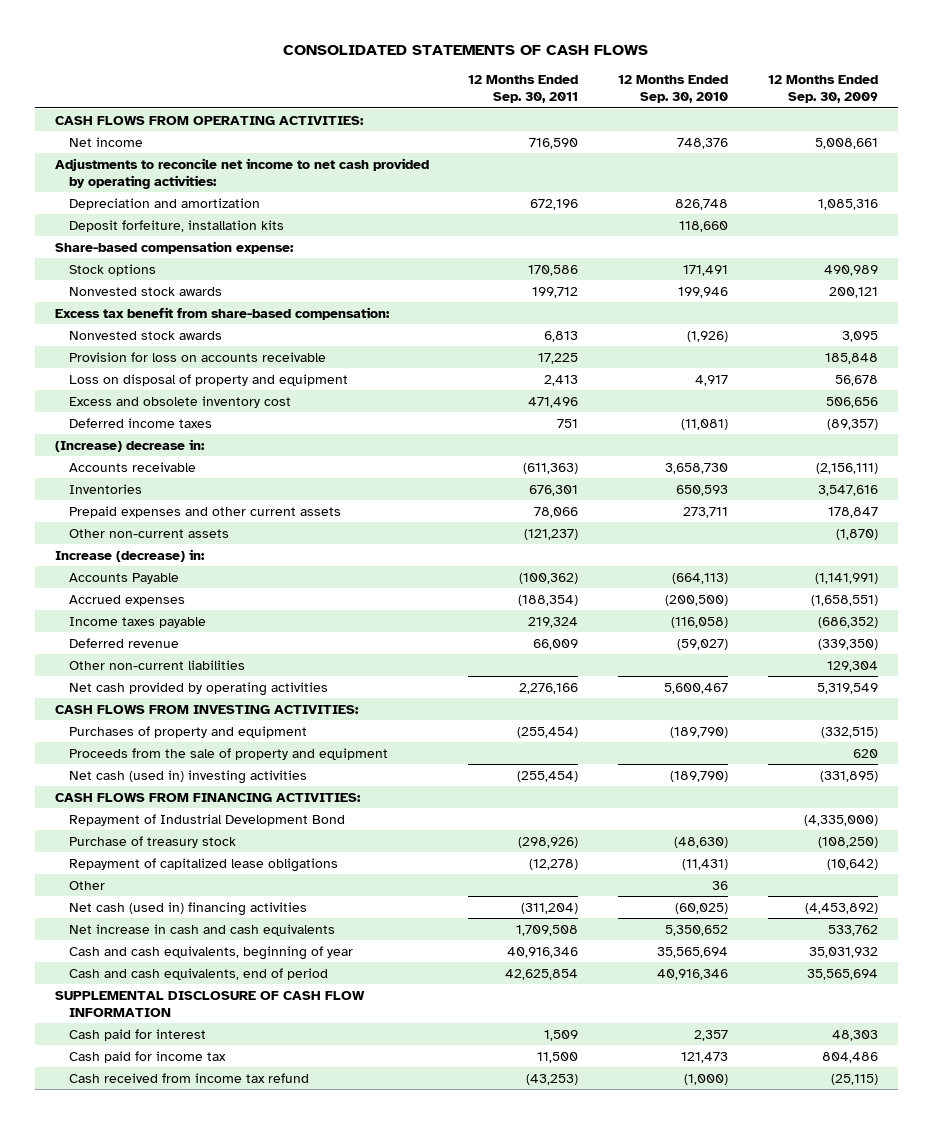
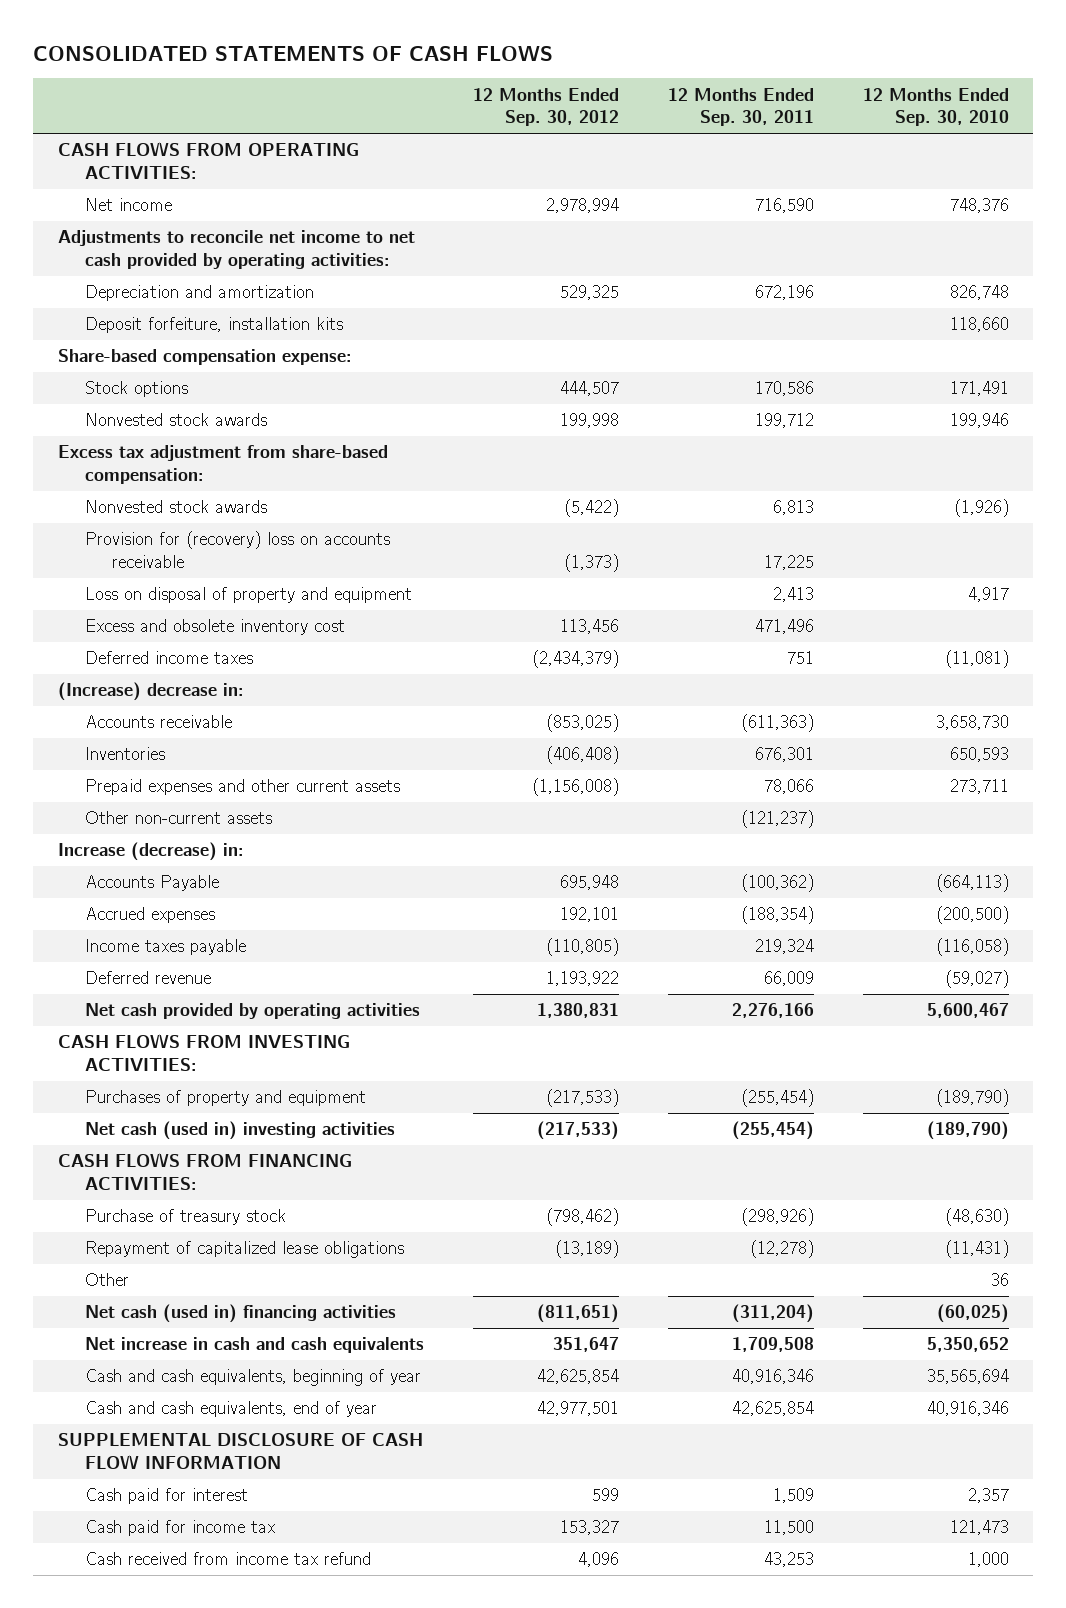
- | 12 Months Ended Sep. 30, 2011 | 12 Months Ended Sep. 30, 2010 | 12 Months Ended Sep. 30, 2009
+ | 12 Months Ended Sep. 30, 2012 | 12 Months Ended Sep. 30, 2011 | 12 Months Ended Sep. 30, 2010
- Excess tax benefit from share-based compensation:
+ Excess tax adjustment from share-based compensation:
- Provision for loss on accounts receivable | 17,225 | | 185,848
+ Provision for (recovery) loss on accounts receivable | (1,373) | 17,225 |
- Other non-current liabilities | | | 129,304
- Proceeds from the sale of property and equipment | | | 620
- Repayment of Industrial Development Bond | | | (4,335,000)
- Cash and cash equivalents, end of period | 42,625,854 | 40,916,346 | 35,565,694
+ Cash and cash equivalents, end of year | 42,977,501 | 42,625,854 | 40,916,346
- Cash received from income tax refund | (43,253) | (1,000) | (25,115)
+ Cash received from income tax refund | 4,096 | 43,253 | 1,000

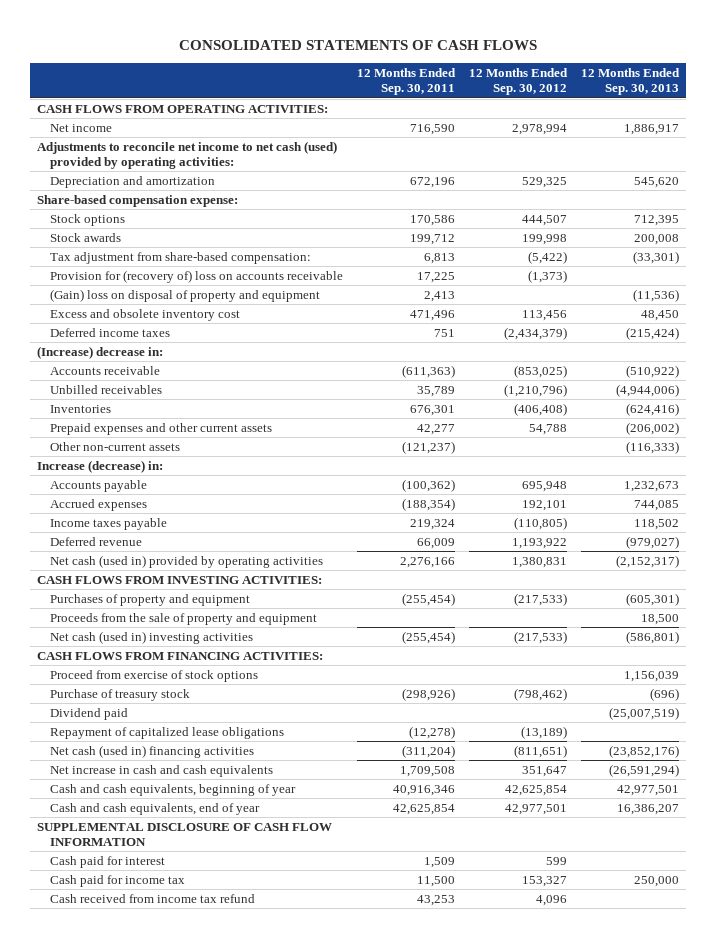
- | 12 Months Ended Sep. 30, 2012 | 12 Months Ended Sep. 30, 2011 | 12 Months Ended Sep. 30, 2010
+ | 12 Months Ended Sep. 30, 2011 | 12 Months Ended Sep. 30, 2012 | 12 Months Ended Sep. 30, 2013
- Adjustments to reconcile net income to net cash provided by operating activities:
+ Adjustments to reconcile net income to net cash (used) provided by operating activities:
- Deposit forfeiture, installation kits | | | 118,660
- Nonvested stock awards | 199,998 | 199,712 | 199,946
- Excess tax adjustment from share-based compensation:
- Nonvested stock awards | (5,422) | 6,813 | (1,926)
- Provision for (recovery) loss on accounts receivable | (1,373) | 17,225 |
- Loss on disposal of property and equipment | | 2,413 | 4,917
+ Stock awards | 199,712 | 199,998 | 200,008
+ Tax adjustment from share-based compensation: | 6,813 | (5,422) | (33,301)
+ Provision for (recovery of) loss on accounts receivable | 17,225 | (1,373) |
+ (Gain) loss on disposal of property and equipment | 2,413 | | (11,536)
+ Unbilled receivables | 35,789 | (1,210,796) | (4,944,006)
- Prepaid expenses and other current assets | (1,156,008) | 78,066 | 273,711
+ Prepaid expenses and other current assets | 42,277 | 54,788 | (206,002)
- Accounts Payable | 695,948 | (100,362) | (664,113)
+ Accounts payable | (100,362) | 695,948 | 1,232,673
- Net cash provided by operating activities | 1,380,831 | 2,276,166 | 5,600,467
+ Net cash (used in) provided by operating activities | 2,276,166 | 1,380,831 | (2,152,317)
+ Proceeds from the sale of property and equipment | | | 18,500
+ Proceed from exercise of stock options | | | 1,156,039
+ Dividend paid | | | (25,007,519)
- Other | | | 36

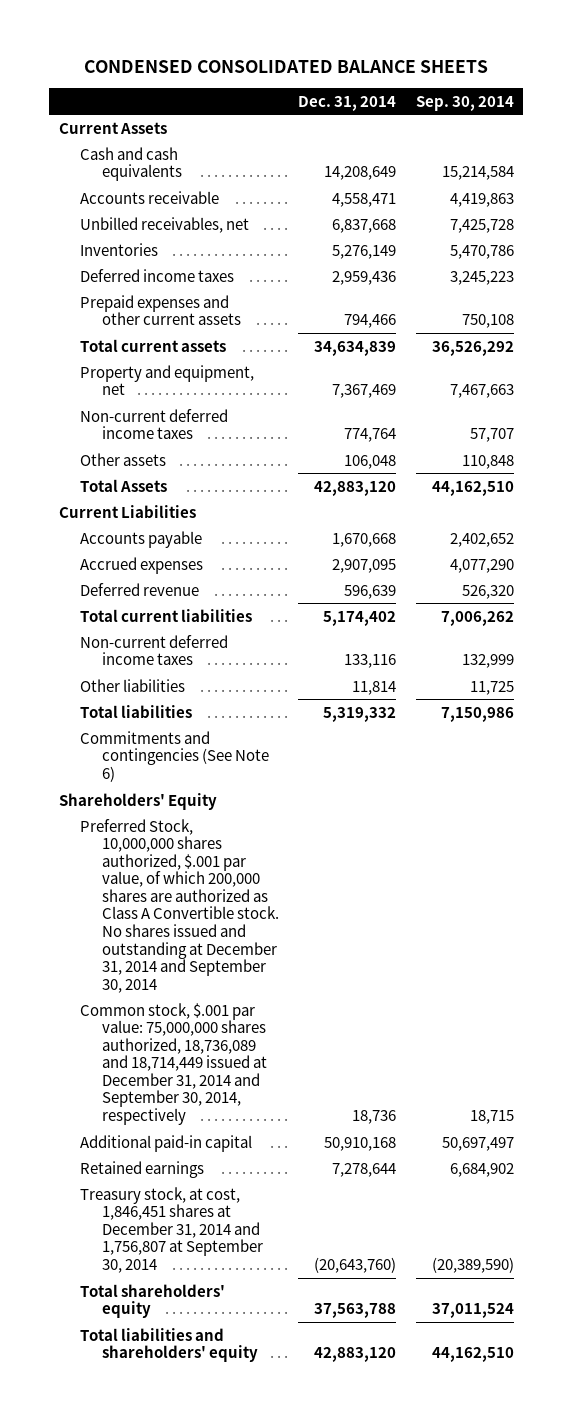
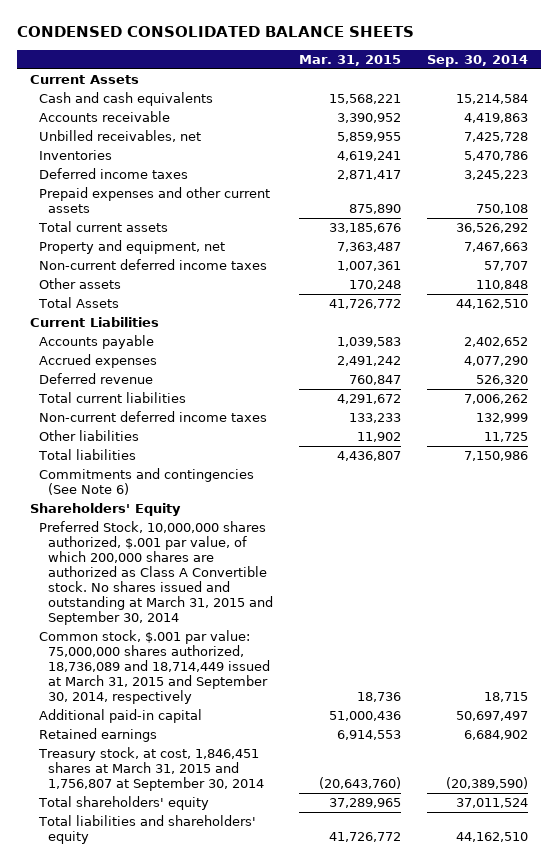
- | Dec. 31, 2014 | Sep. 30, 2014
+ | Mar. 31, 2015 | Sep. 30, 2014
- Preferred Stock, 10,000,000 shares authorized, $.001 par value, of which 200,000 shares are authorized as Class A Convertible stock. No shares issued and outstanding at December 31, 2014 and September 30, 2014
- Common stock, $.001 par value: 75,000,000 shares authorized, 18,736,089 and 18,714,449 issued at December 31, 2014 and September 30, 2014, respectively | 18,736 | 18,715
+ Preferred Stock, 10,000,000 shares authorized, $.001 par value, of which 200,000 shares are authorized as Class A Convertible stock. No shares issued and outstanding at March 31, 2015 and September 30, 2014
+ Common stock, $.001 par value: 75,000,000 shares authorized, 18,736,089 and 18,714,449 issued at March 31, 2015 and September 30, 2014, respectively | 18,736 | 18,715
- Treasury stock, at cost, 1,846,451 shares at December 31, 2014 and 1,756,807 at September 30, 2014 | (20,643,760) | (20,389,590)
+ Treasury stock, at cost, 1,846,451 shares at March 31, 2015 and 1,756,807 at September 30, 2014 | (20,643,760) | (20,389,590)

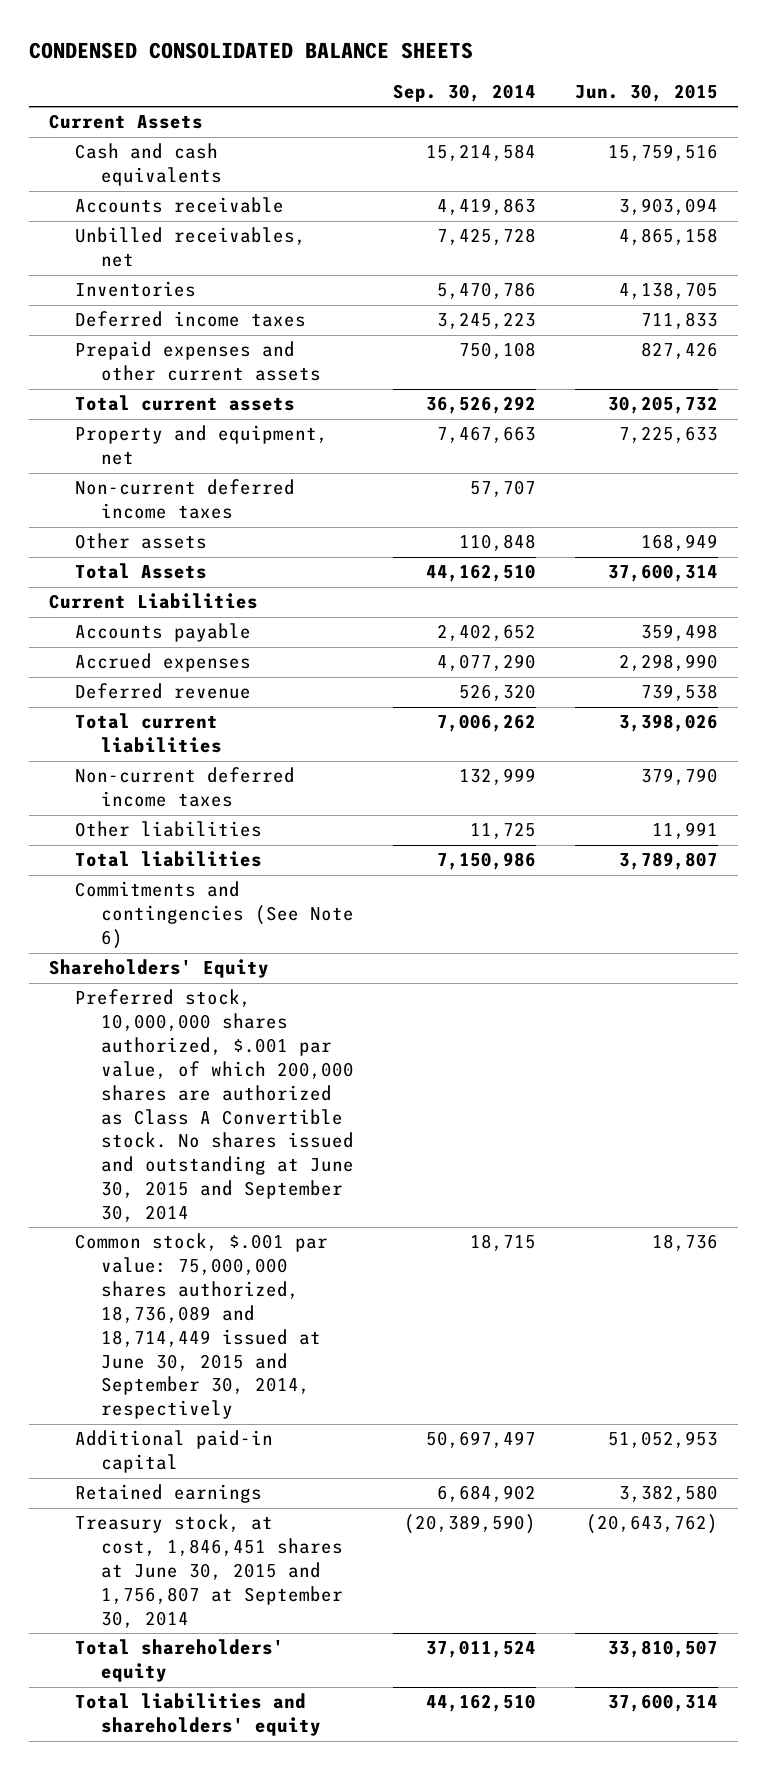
- | Mar. 31, 2015 | Sep. 30, 2014
+ | Sep. 30, 2014 | Jun. 30, 2015
- Preferred Stock, 10,000,000 shares authorized, $.001 par value, of which 200,000 shares are authorized as Class A Convertible stock. No shares issued and outstanding at March 31, 2015 and September 30, 2014
- Common stock, $.001 par value: 75,000,000 shares authorized, 18,736,089 and 18,714,449 issued at March 31, 2015 and September 30, 2014, respectively | 18,736 | 18,715
+ Preferred stock, 10,000,000 shares authorized, $.001 par value, of which 200,000 shares are authorized as Class A Convertible stock. No shares issued and outstanding at June 30, 2015 and September 30, 2014
+ Common stock, $.001 par value: 75,000,000 shares authorized, 18,736,089 and 18,714,449 issued at June 30, 2015 and September 30, 2014, respectively | 18,715 | 18,736
- Treasury stock, at cost, 1,846,451 shares at March 31, 2015 and 1,756,807 at September 30, 2014 | (20,643,760) | (20,389,590)
+ Treasury stock, at cost, 1,846,451 shares at June 30, 2015 and 1,756,807 at September 30, 2014 | (20,389,590) | (20,643,762)

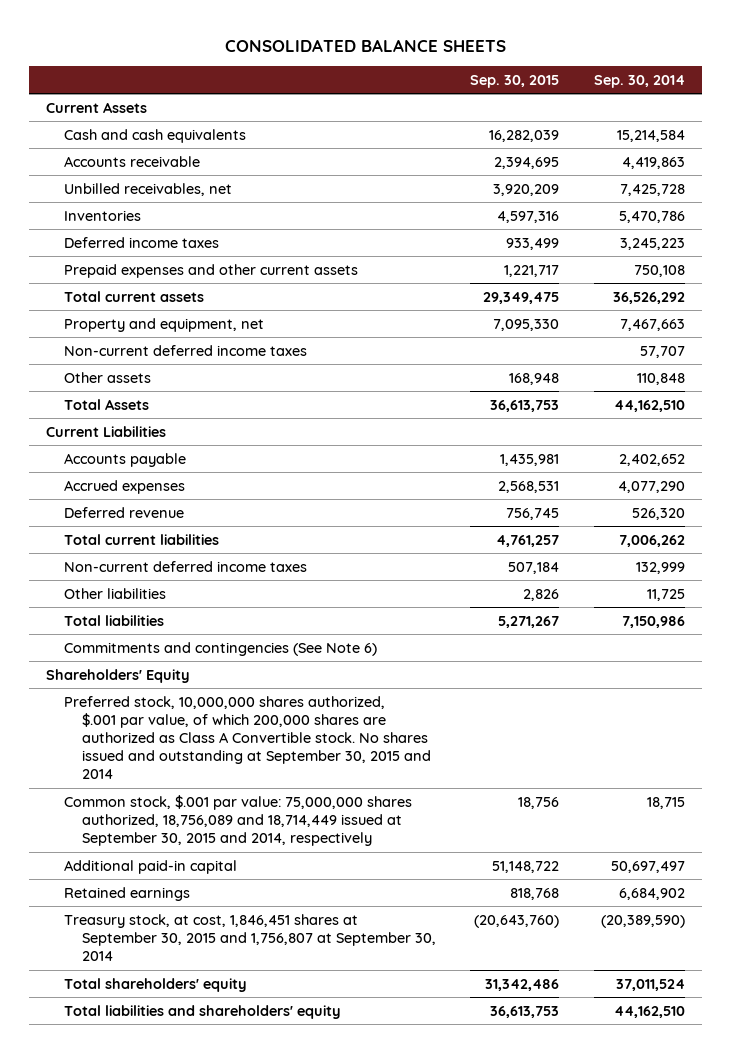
- CONDENSED CONSOLIDATED BALANCE SHEETS
+ CONSOLIDATED BALANCE SHEETS
- | Sep. 30, 2014 | Jun. 30, 2015
+ | Sep. 30, 2015 | Sep. 30, 2014
- Preferred stock, 10,000,000 shares authorized, $.001 par value, of which 200,000 shares are authorized as Class A Convertible stock. No shares issued and outstanding at June 30, 2015 and September 30, 2014
- Common stock, $.001 par value: 75,000,000 shares authorized, 18,736,089 and 18,714,449 issued at June 30, 2015 and September 30, 2014, respectively | 18,715 | 18,736
+ Preferred stock, 10,000,000 shares authorized, $.001 par value, of which 200,000 shares are authorized as Class A Convertible stock. No shares issued and outstanding at September 30, 2015 and 2014
+ Common stock, $.001 par value: 75,000,000 shares authorized, 18,756,089 and 18,714,449 issued at September 30, 2015 and 2014, respectively | 18,756 | 18,715
- Treasury stock, at cost, 1,846,451 shares at June 30, 2015 and 1,756,807 at September 30, 2014 | (20,389,590) | (20,643,762)
+ Treasury stock, at cost, 1,846,451 shares at September 30, 2015 and 1,756,807 at September 30, 2014 | (20,643,760) | (20,389,590)

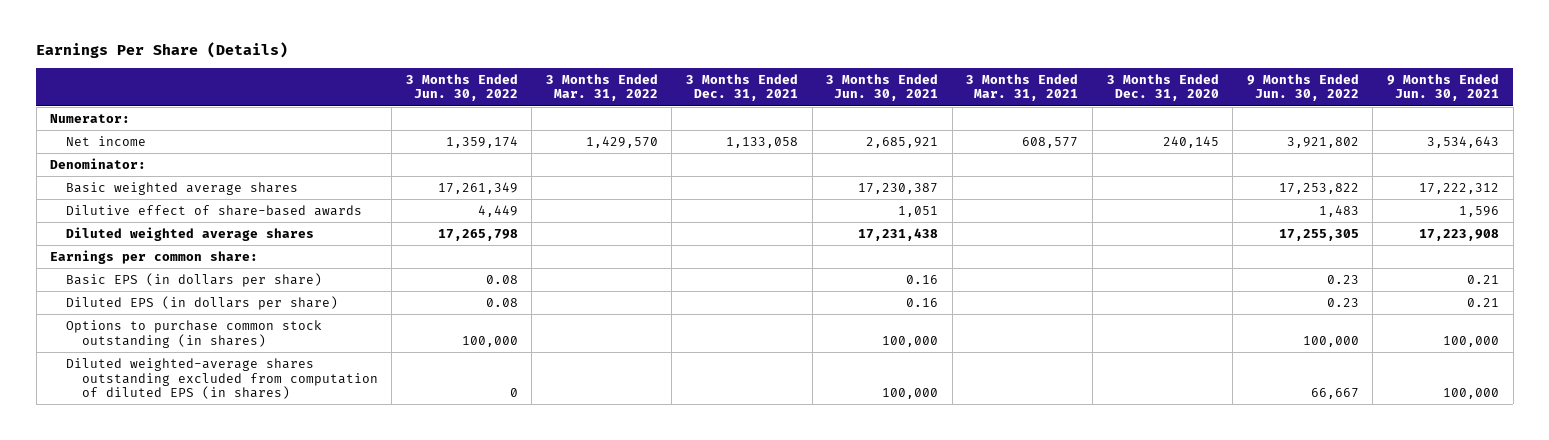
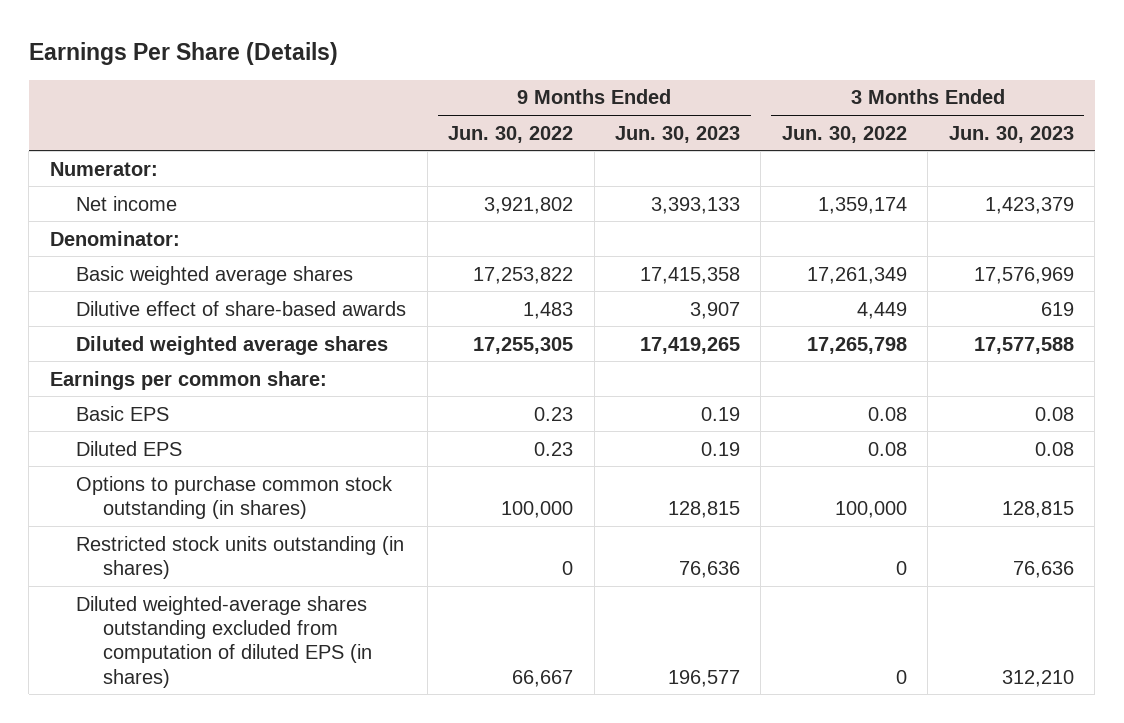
- | 3 Months Ended Jun. 30, 2022 | 3 Months Ended Mar. 31, 2022 | 3 Months Ended Dec. 31, 2021 | 3 Months Ended Jun. 30, 2021 | 3 Months Ended Mar. 31, 2021 | 3 Months Ended Dec. 31, 2020 | 9 Months Ended Jun. 30, 2022 | 9 Months Ended Jun. 30, 2021
+ | 9 Months Ended Jun. 30, 2022 | 9 Months Ended Jun. 30, 2023 | 3 Months Ended Jun. 30, 2022 | 3 Months Ended Jun. 30, 2023
- Basic EPS (in dollars per share) | 0.08 | | | 0.16 | | | 0.23 | 0.21
- Diluted EPS (in dollars per share) | 0.08 | | | 0.16 | | | 0.23 | 0.21
+ Basic EPS | 0.23 | 0.19 | 0.08 | 0.08
+ Diluted EPS | 0.23 | 0.19 | 0.08 | 0.08
+ Restricted stock units outstanding (in shares) | 0 | 76,636 | 0 | 76,636

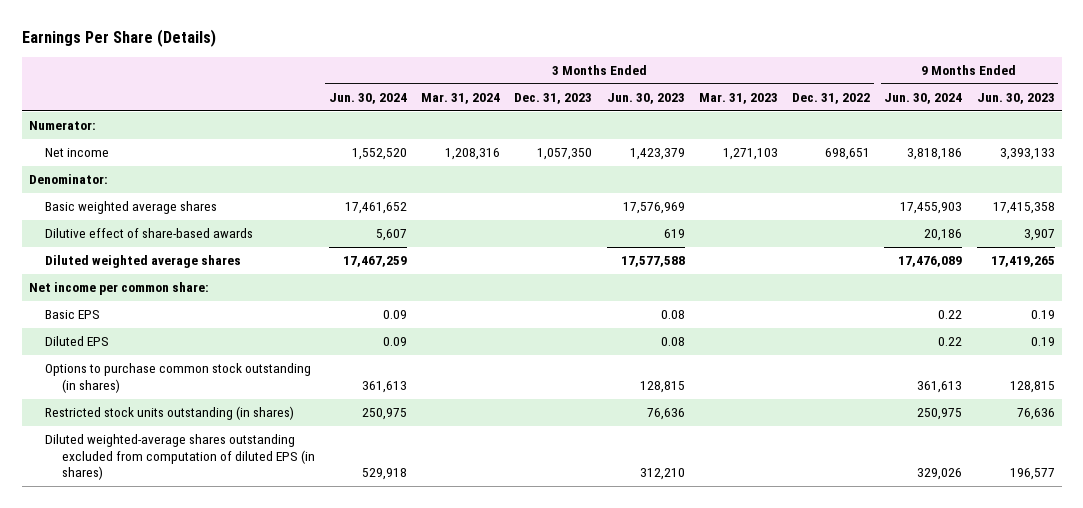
- | 9 Months Ended Jun. 30, 2022 | 9 Months Ended Jun. 30, 2023 | 3 Months Ended Jun. 30, 2022 | 3 Months Ended Jun. 30, 2023
+ | 3 Months Ended Jun. 30, 2024 | 3 Months Ended Mar. 31, 2024 | 3 Months Ended Dec. 31, 2023 | 3 Months Ended Jun. 30, 2023 | 3 Months Ended Mar. 31, 2023 | 3 Months Ended Dec. 31, 2022 | 9 Months Ended Jun. 30, 2024 | 9 Months Ended Jun. 30, 2023
- Earnings per common share:
+ Net income per common share:

